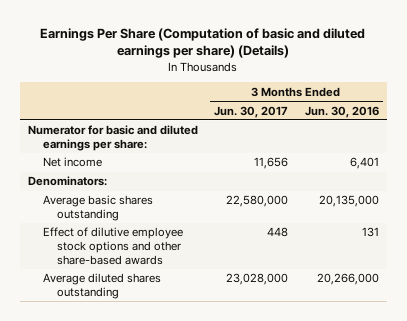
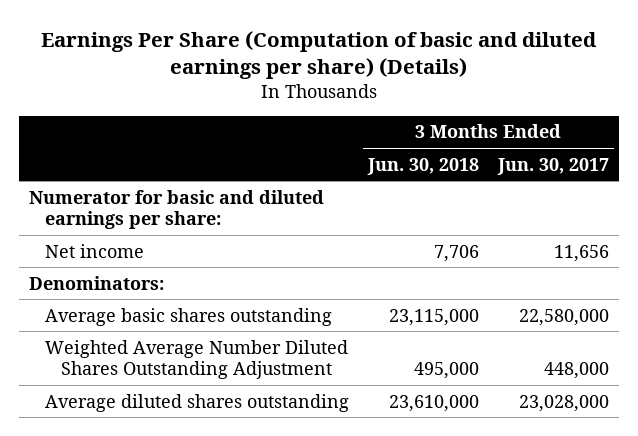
- | 3 Months Ended Jun. 30, 2017 | 3 Months Ended Jun. 30, 2016
+ | 3 Months Ended Jun. 30, 2018 | 3 Months Ended Jun. 30, 2017
- Effect of dilutive employee stock options and other share-based awards | 448 | 131
+ Weighted Average Number Diluted Shares Outstanding Adjustment | 495,000 | 448,000

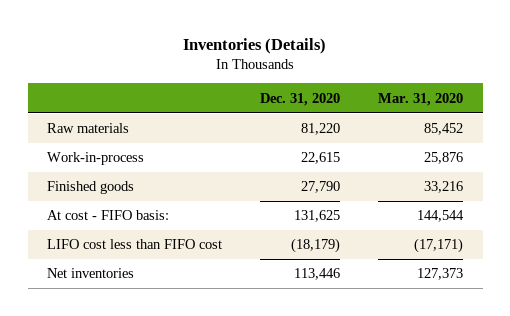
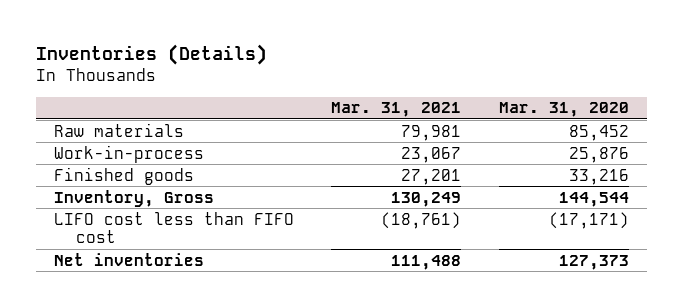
- | Dec. 31, 2020 | Mar. 31, 2020
+ | Mar. 31, 2021 | Mar. 31, 2020
- At cost - FIFO basis: | 131,625 | 144,544
+ Inventory, Gross | 130,249 | 144,544

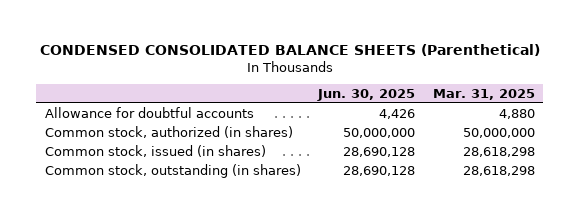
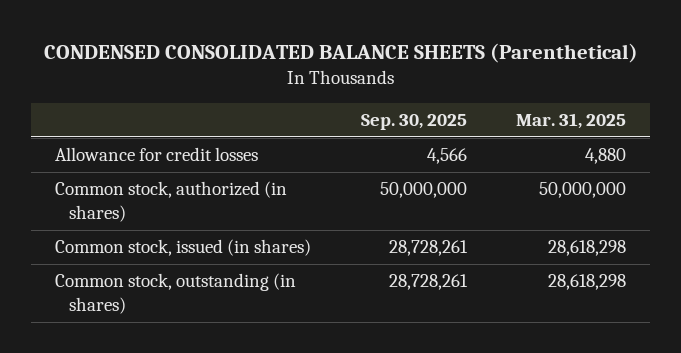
- | Jun. 30, 2025 | Mar. 31, 2025
+ | Sep. 30, 2025 | Mar. 31, 2025
- Allowance for doubtful accounts | 4,426 | 4,880
+ Allowance for credit losses | 4,566 | 4,880

